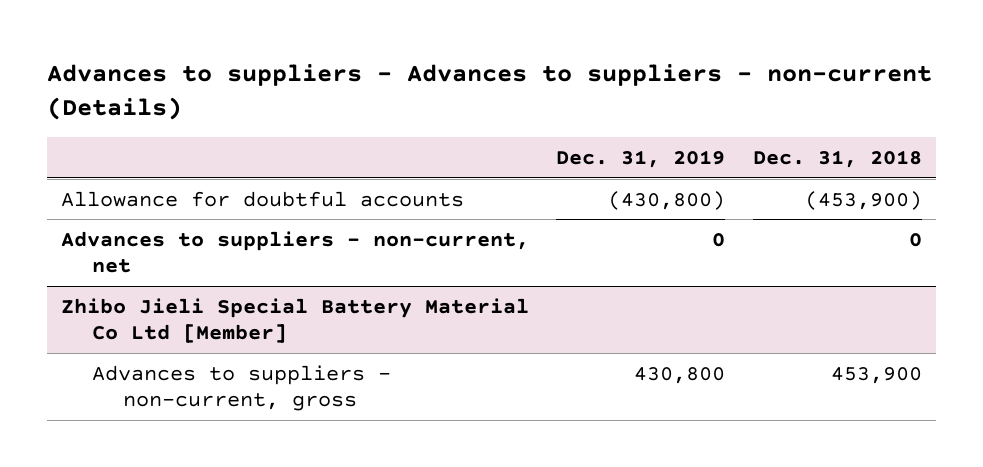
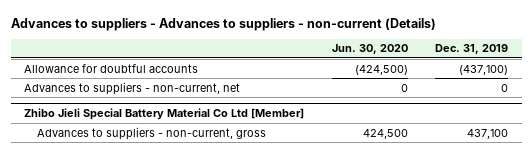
- | Dec. 31, 2019 | Dec. 31, 2018
+ | Jun. 30, 2020 | Dec. 31, 2019
- Allowance for doubtful accounts | (430,800) | (453,900)
+ Allowance for doubtful accounts | (424,500) | (437,100)
@ Zhibo Jieli Special Battery Material Co Ltd [Member]
- Advances to suppliers - non-current, gross | 430,800 | 453,900
+ Advances to suppliers - non-current, gross | 424,500 | 437,100

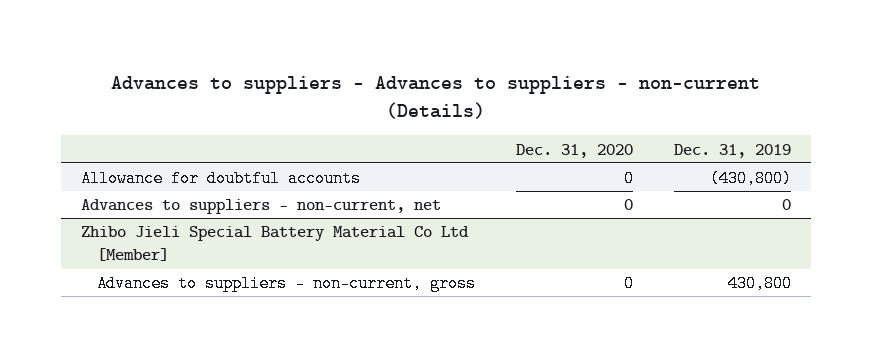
- | Jun. 30, 2020 | Dec. 31, 2019
+ | Dec. 31, 2020 | Dec. 31, 2019
- Allowance for doubtful accounts | (424,500) | (437,100)
+ Allowance for doubtful accounts | 0 | (430,800)
@ Zhibo Jieli Special Battery Material Co Ltd [Member]
- Advances to suppliers - non-current, gross | 424,500 | 437,100
+ Advances to suppliers - non-current, gross | 0 | 430,800

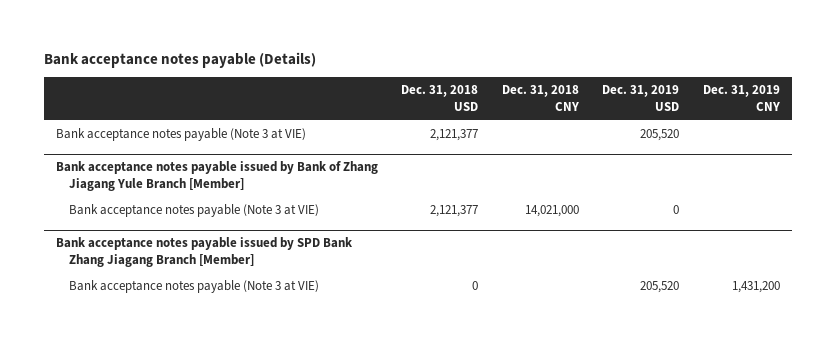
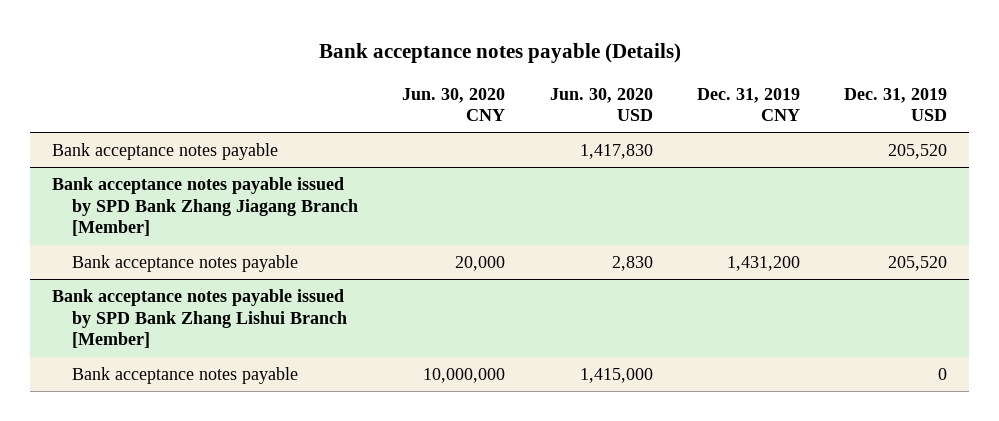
- | Dec. 31, 2018 USD | Dec. 31, 2018 CNY | Dec. 31, 2019 USD | Dec. 31, 2019 CNY
+ | Jun. 30, 2020 CNY | Jun. 30, 2020 USD | Dec. 31, 2019 CNY | Dec. 31, 2019 USD
- Bank acceptance notes payable (Note 3 at VIE) | 2,121,377 | | 205,520 |
- Bank acceptance notes payable issued by Bank of Zhang Jiagang Yule Branch [Member]
- Bank acceptance notes payable (Note 3 at VIE) | 2,121,377 | 14,021,000 | 0 |
+ Bank acceptance notes payable | | 1,417,830 | | 205,520
@ Bank acceptance notes payable issued by SPD Bank Zhang Jiagang Branch [Member]
- Bank acceptance notes payable (Note 3 at VIE) | 0 | | 205,520 | 1,431,200
+ Bank acceptance notes payable | 20,000 | 2,830 | 1,431,200 | 205,520
+ Bank acceptance notes payable issued by SPD Bank Zhang Lishui Branch [Member]
+ Bank acceptance notes payable | 10,000,000 | 1,415,000 | | 0

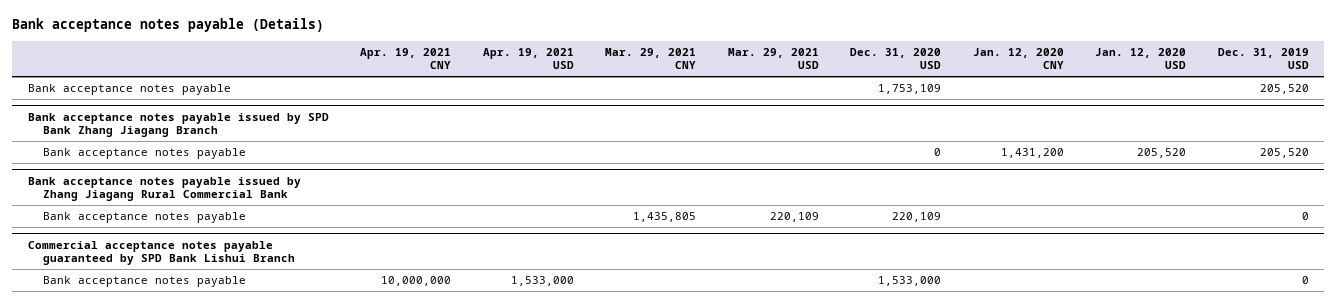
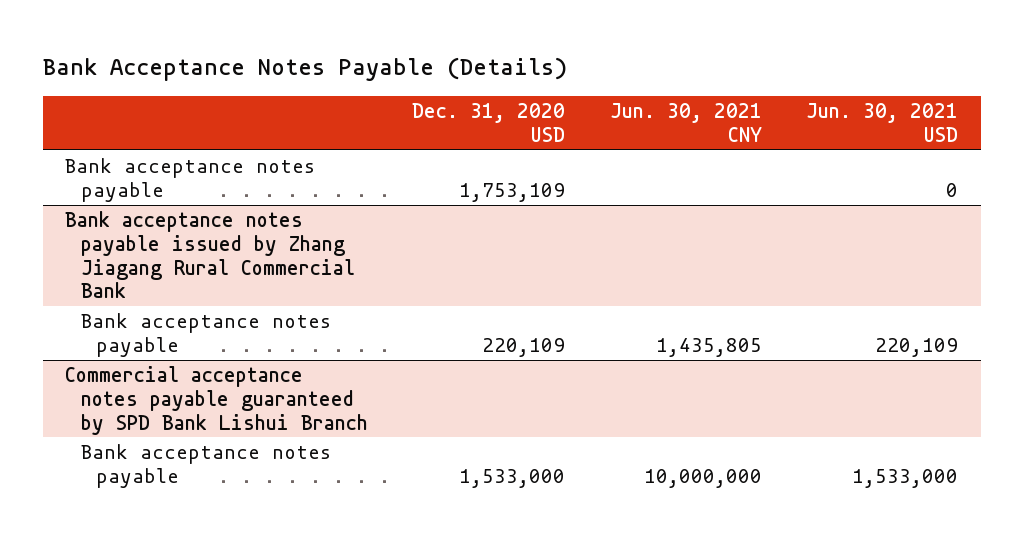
- Bank acceptance notes payable (Details)
+ Bank Acceptance Notes Payable (Details)
- | Apr. 19, 2021 CNY | Apr. 19, 2021 USD | Mar. 29, 2021 CNY | Mar. 29, 2021 USD | Dec. 31, 2020 USD | Jan. 12, 2020 CNY | Jan. 12, 2020 USD | Dec. 31, 2019 USD
+ | Dec. 31, 2020 USD | Jun. 30, 2021 CNY | Jun. 30, 2021 USD
- Bank acceptance notes payable issued by SPD Bank Zhang Jiagang Branch
- Bank acceptance notes payable | | | | | 0 | 1,431,200 | 205,520 | 205,520

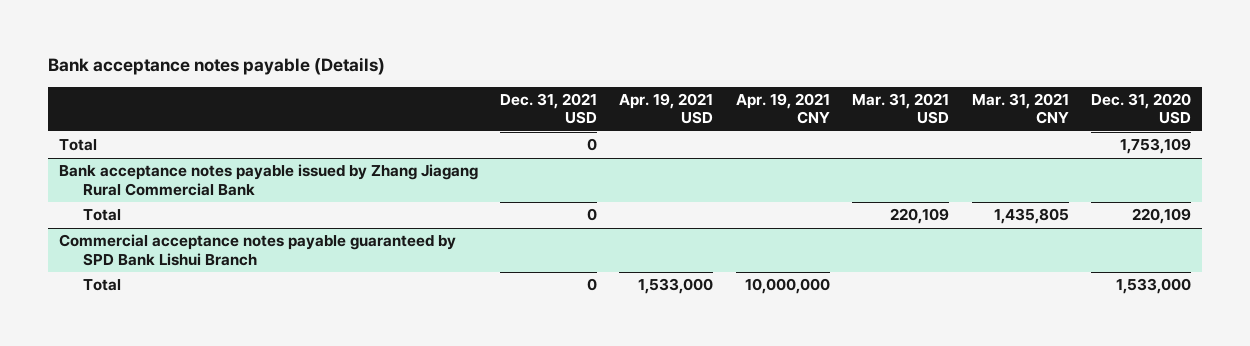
- Bank Acceptance Notes Payable (Details)
+ Bank acceptance notes payable (Details)
- | Dec. 31, 2020 USD | Jun. 30, 2021 CNY | Jun. 30, 2021 USD
+ | Dec. 31, 2021 USD | Apr. 19, 2021 USD | Apr. 19, 2021 CNY | Mar. 31, 2021 USD | Mar. 31, 2021 CNY | Dec. 31, 2020 USD
- Bank acceptance notes payable | 1,753,109 | | 0
+ Total | 0 | | | | | 1,753,109
@ Bank acceptance notes payable issued by Zhang Jiagang Rural Commercial Bank
- Bank acceptance notes payable | 220,109 | 1,435,805 | 220,109
+ Total | 0 | | | 220,109 | 1,435,805 | 220,109
@ Commercial acceptance notes payable guaranteed by SPD Bank Lishui Branch
- Bank acceptance notes payable | 1,533,000 | 10,000,000 | 1,533,000
+ Total | 0 | 1,533,000 | 10,000,000 | | | 1,533,000

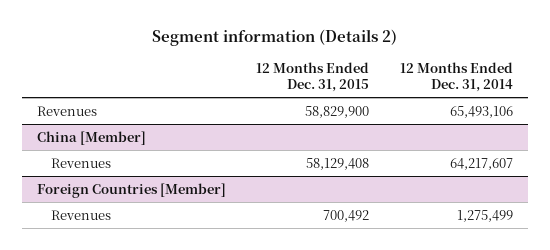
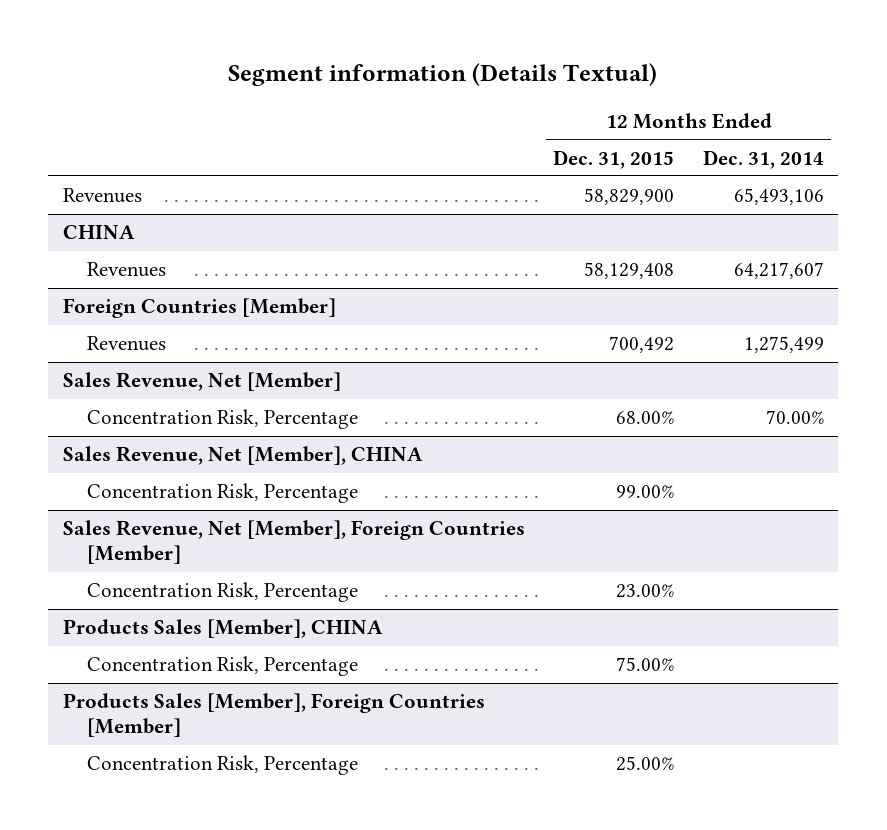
- Segment information (Details 2)
+ Segment information (Details Textual)
- China [Member]
+ CHINA
+ Sales Revenue, Net [Member]
+ Concentration Risk, Percentage | 68.00% | 70.00%
+ Sales Revenue, Net [Member], CHINA
+ Concentration Risk, Percentage | 99.00% |
+ Sales Revenue, Net [Member], Foreign Countries [Member]
+ Concentration Risk, Percentage | 23.00% |
+ Products Sales [Member], CHINA
+ Concentration Risk, Percentage | 75.00% |
+ Products Sales [Member], Foreign Countries [Member]
+ Concentration Risk, Percentage | 25.00% |

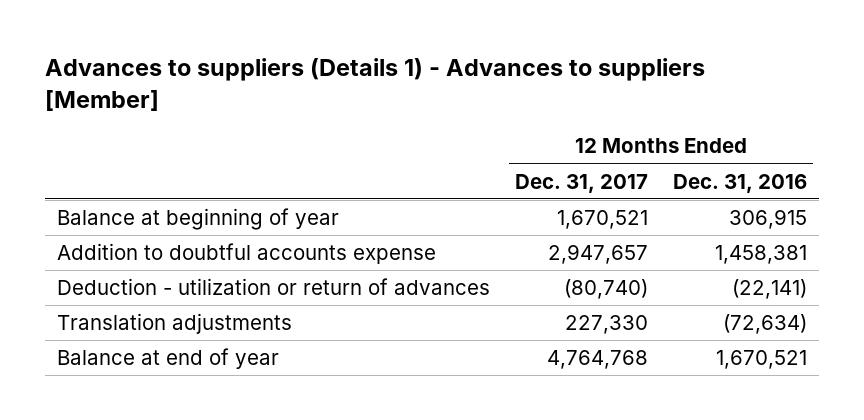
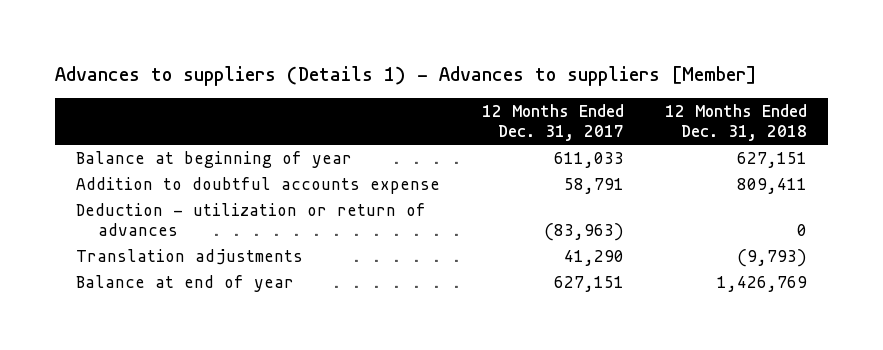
- | 12 Months Ended Dec. 31, 2017 | 12 Months Ended Dec. 31, 2016
+ | 12 Months Ended Dec. 31, 2017 | 12 Months Ended Dec. 31, 2018
- Balance at beginning of year | 1,670,521 | 306,915
- Addition to doubtful accounts expense | 2,947,657 | 1,458,381
- Deduction - utilization or return of advances | (80,740) | (22,141)
- Translation adjustments | 227,330 | (72,634)
- Balance at end of year | 4,764,768 | 1,670,521
+ Balance at beginning of year | 611,033 | 627,151
+ Addition to doubtful accounts expense | 58,791 | 809,411
+ Deduction - utilization or return of advances | (83,963) | 0
+ Translation adjustments | 41,290 | (9,793)
+ Balance at end of year | 627,151 | 1,426,769

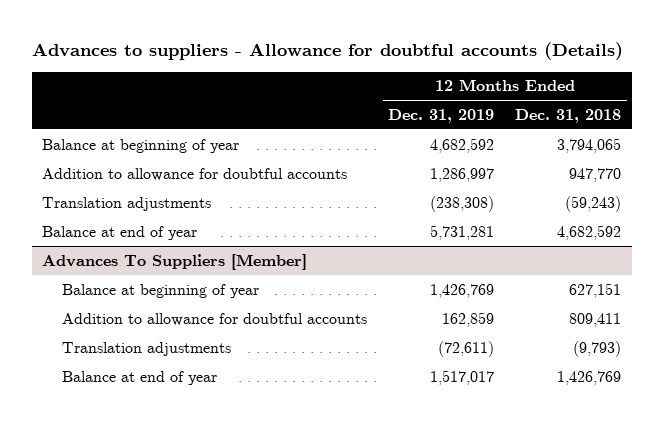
- Advances to suppliers (Details 1) - Advances to suppliers [Member]
+ Advances to suppliers - Allowance for doubtful accounts (Details)
- | 12 Months Ended Dec. 31, 2017 | 12 Months Ended Dec. 31, 2018
+ | 12 Months Ended Dec. 31, 2019 | 12 Months Ended Dec. 31, 2018
+ Balance at beginning of year | 4,682,592 | 3,794,065
+ Addition to allowance for doubtful accounts | 1,286,997 | 947,770
+ Translation adjustments | (238,308) | (59,243)
+ Balance at end of year | 5,731,281 | 4,682,592
+ Advances To Suppliers [Member]
- Addition to doubtful accounts expense | 58,791 | 809,411
- Deduction - utilization or return of advances | (83,963) | 0
+ Addition to allowance for doubtful accounts | 162,859 | 809,411

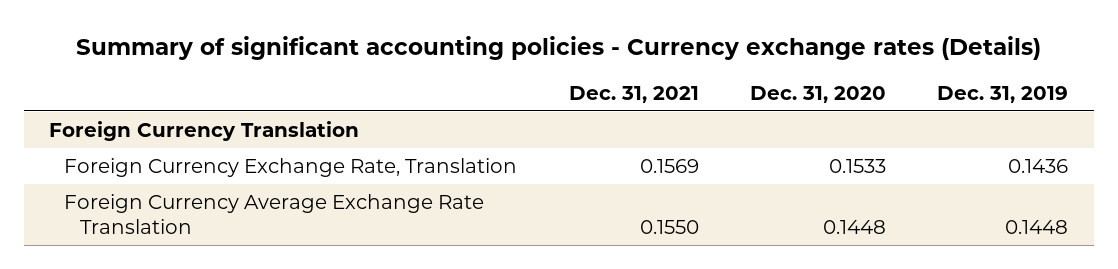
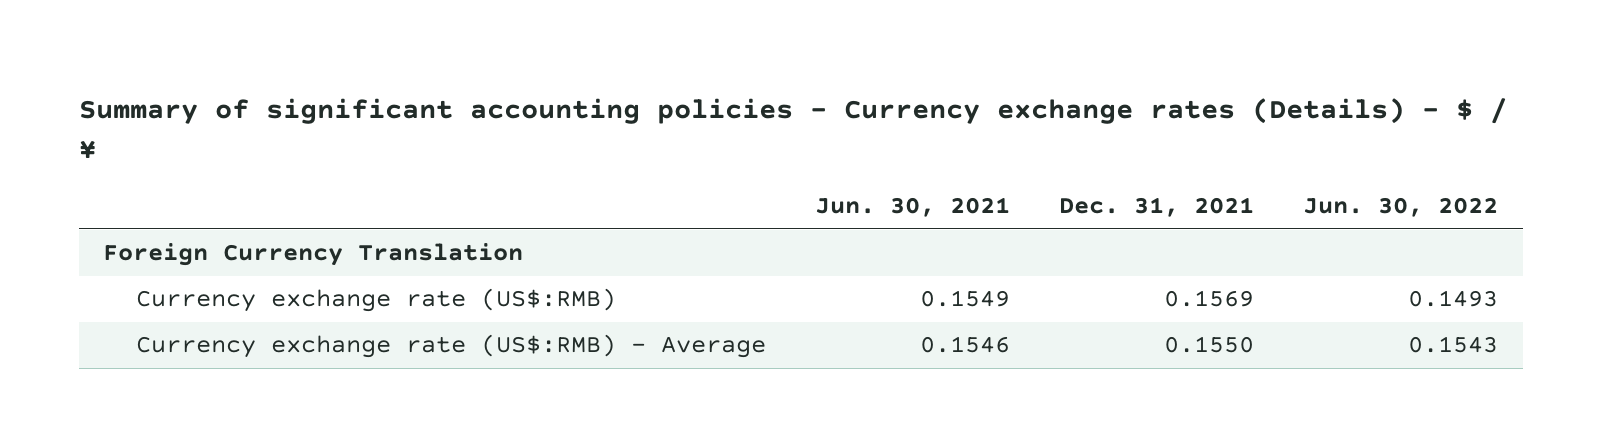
- Summary of significant accounting policies - Currency exchange rates (Details)
+ Summary of significant accounting policies - Currency exchange rates (Details) - $ / ¥
- | Dec. 31, 2021 | Dec. 31, 2020 | Dec. 31, 2019
+ | Jun. 30, 2021 | Dec. 31, 2021 | Jun. 30, 2022
- Foreign Currency Exchange Rate, Translation | 0.1569 | 0.1533 | 0.1436
- Foreign Currency Average Exchange Rate Translation | 0.1550 | 0.1448 | 0.1448
+ Currency exchange rate (US$:RMB) | 0.1549 | 0.1569 | 0.1493
+ Currency exchange rate (US$:RMB) - Average | 0.1546 | 0.1550 | 0.1543

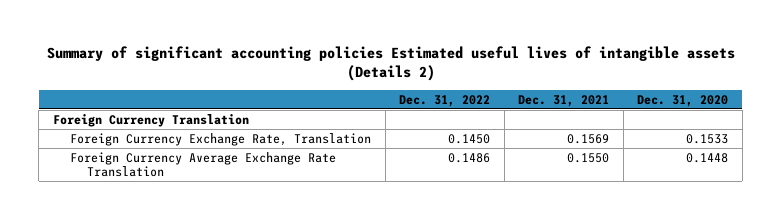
- Summary of significant accounting policies - Currency exchange rates (Details) - $ / ¥
+ Summary of significant accounting policies Estimated useful lives of intangible assets (Details 2)
- | Jun. 30, 2021 | Dec. 31, 2021 | Jun. 30, 2022
+ | Dec. 31, 2022 | Dec. 31, 2021 | Dec. 31, 2020
- Currency exchange rate (US$:RMB) | 0.1549 | 0.1569 | 0.1493
- Currency exchange rate (US$:RMB) - Average | 0.1546 | 0.1550 | 0.1543
+ Foreign Currency Exchange Rate, Translation | 0.1450 | 0.1569 | 0.1533
+ Foreign Currency Average Exchange Rate Translation | 0.1486 | 0.1550 | 0.1448

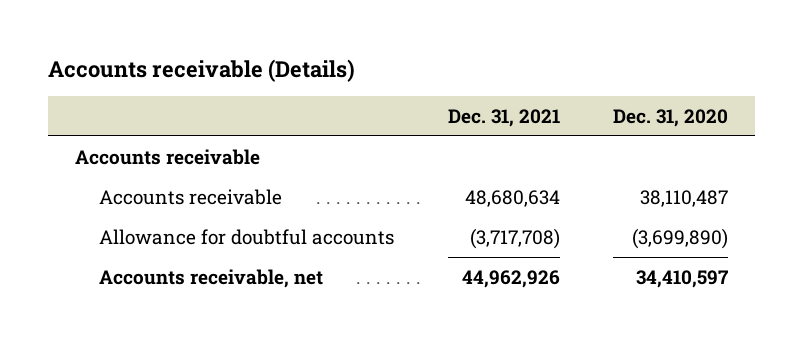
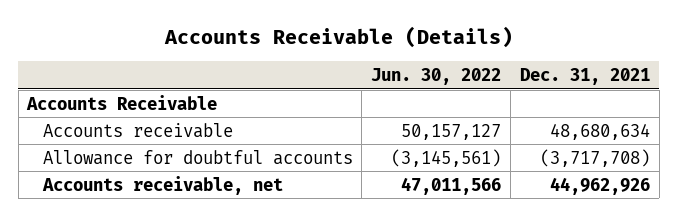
- Accounts receivable (Details)
+ Accounts Receivable (Details)
- | Dec. 31, 2021 | Dec. 31, 2020
+ | Jun. 30, 2022 | Dec. 31, 2021
- Accounts receivable
+ Accounts Receivable

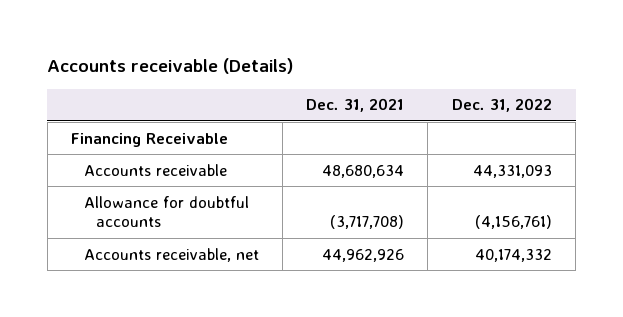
- Accounts Receivable (Details)
+ Accounts receivable (Details)
- | Jun. 30, 2022 | Dec. 31, 2021
+ | Dec. 31, 2021 | Dec. 31, 2022
- Accounts Receivable
+ Financing Receivable

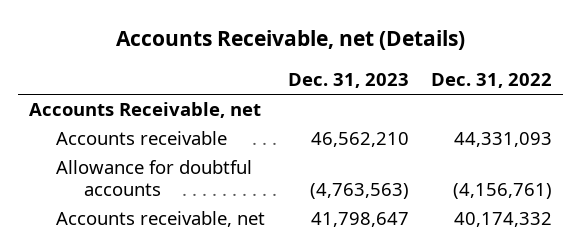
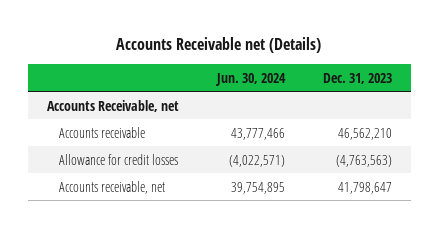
- Accounts Receivable, net (Details)
+ Accounts Receivable net (Details)
- | Dec. 31, 2023 | Dec. 31, 2022
+ | Jun. 30, 2024 | Dec. 31, 2023
- Allowance for doubtful accounts | (4,763,563) | (4,156,761)
+ Allowance for credit losses | (4,022,571) | (4,763,563)

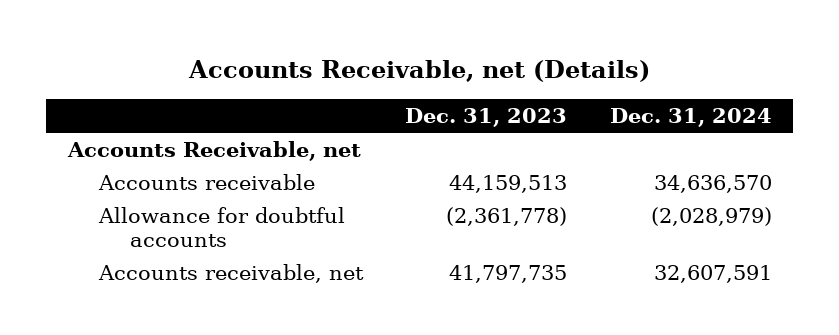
- Accounts Receivable net (Details)
+ Accounts Receivable, net (Details)
- | Jun. 30, 2024 | Dec. 31, 2023
+ | Dec. 31, 2023 | Dec. 31, 2024
- Accounts receivable | 43,777,466 | 46,562,210
- Allowance for credit losses | (4,022,571) | (4,763,563)
- Accounts receivable, net | 39,754,895 | 41,798,647
+ Accounts receivable | 44,159,513 | 34,636,570
+ Allowance for doubtful accounts | (2,361,778) | (2,028,979)
+ Accounts receivable, net | 41,797,735 | 32,607,591

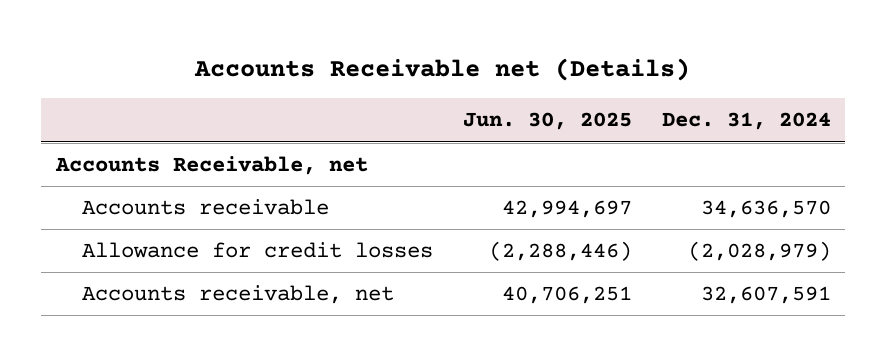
- Accounts Receivable, net (Details)
+ Accounts Receivable net (Details)
- | Dec. 31, 2023 | Dec. 31, 2024
+ | Jun. 30, 2025 | Dec. 31, 2024
- Allowance for doubtful accounts | (2,361,778) | (2,028,979)
+ Allowance for credit losses | (2,288,446) | (2,028,979)

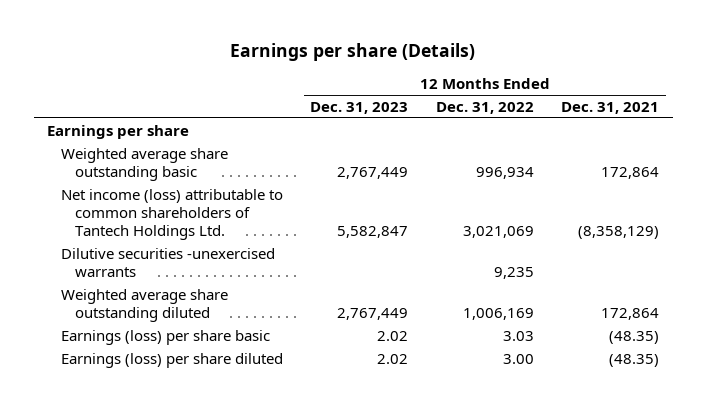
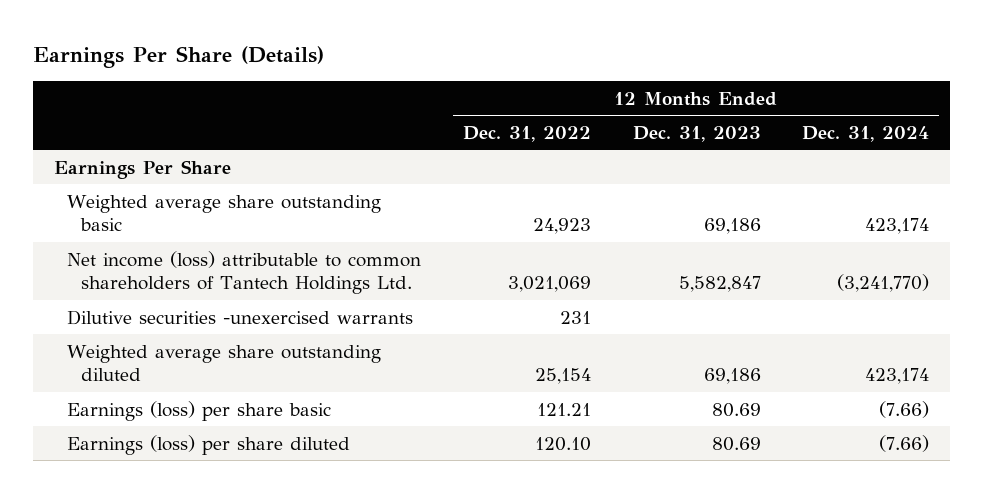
- Earnings per share (Details)
+ Earnings Per Share (Details)
- | 12 Months Ended Dec. 31, 2023 | 12 Months Ended Dec. 31, 2022 | 12 Months Ended Dec. 31, 2021
+ | 12 Months Ended Dec. 31, 2022 | 12 Months Ended Dec. 31, 2023 | 12 Months Ended Dec. 31, 2024
- Earnings per share
- Weighted average share outstanding basic | 2,767,449 | 996,934 | 172,864
+ Earnings Per Share
+ Weighted average share outstanding basic | 24,923 | 69,186 | 423,174
- Dilutive securities -unexercised warrants | | 9,235 |
- Weighted average share outstanding diluted | 2,767,449 | 1,006,169 | 172,864
- Earnings (loss) per share basic | 2.02 | 3.03 | (48.35)
- Earnings (loss) per share diluted | 2.02 | 3.00 | (48.35)
+ Dilutive securities -unexercised warrants | 231 | |
+ Weighted average share outstanding diluted | 25,154 | 69,186 | 423,174
+ Earnings (loss) per share basic | 121.21 | 80.69 | (7.66)
+ Earnings (loss) per share diluted | 120.10 | 80.69 | (7.66)

